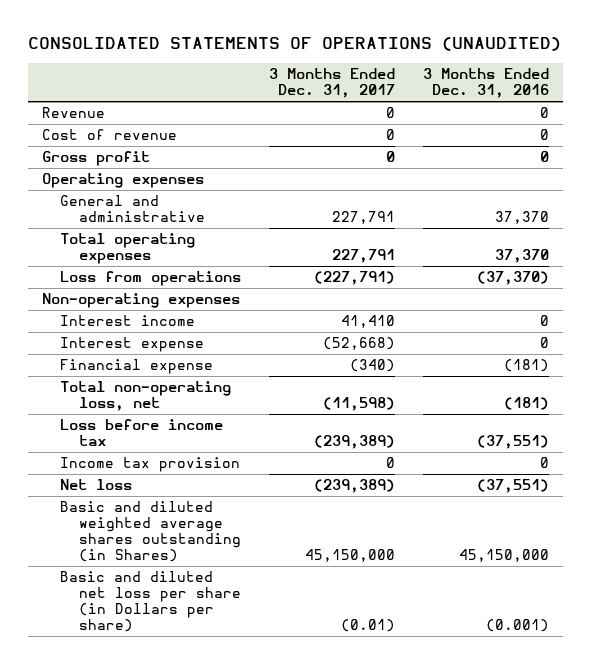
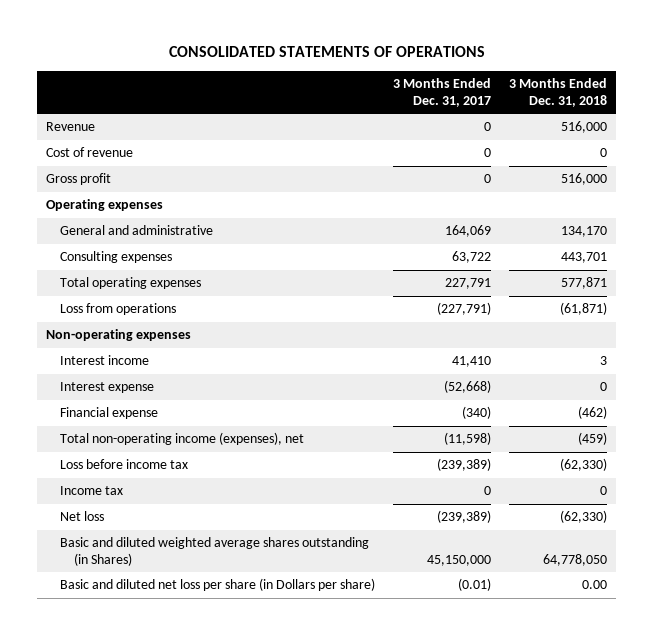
- CONSOLIDATED STATEMENTS OF OPERATIONS (UNAUDITED)
+ CONSOLIDATED STATEMENTS OF OPERATIONS
- | 3 Months Ended Dec. 31, 2017 | 3 Months Ended Dec. 31, 2016
+ | 3 Months Ended Dec. 31, 2017 | 3 Months Ended Dec. 31, 2018
- General and administrative | 227,791 | 37,370
+ General and administrative | 164,069 | 134,170
+ Consulting expenses | 63,722 | 443,701
- Total non-operating loss, net | (11,598) | (181)
+ Total non-operating income (expenses), net | (11,598) | (459)
- Income tax provision | 0 | 0
+ Income tax | 0 | 0

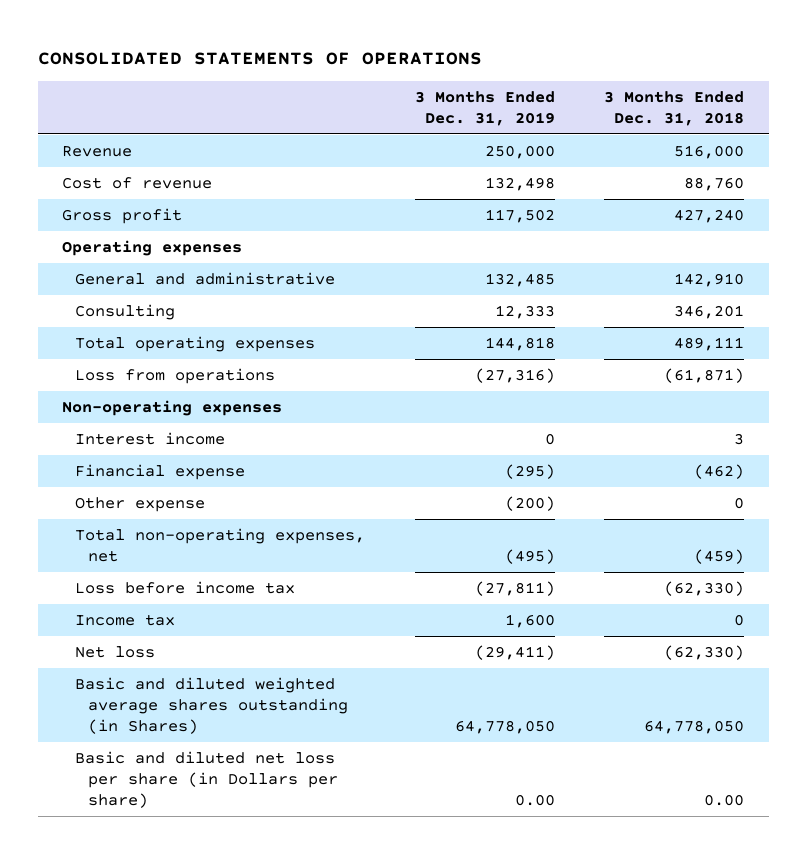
- | 3 Months Ended Dec. 31, 2017 | 3 Months Ended Dec. 31, 2018
+ | 3 Months Ended Dec. 31, 2019 | 3 Months Ended Dec. 31, 2018
- Cost of revenue | 0 | 0
- Gross profit | 0 | 516,000
+ Cost of revenue | 132,498 | 88,760
+ Gross profit | 117,502 | 427,240
- General and administrative | 164,069 | 134,170
- Consulting expenses | 63,722 | 443,701
- Total operating expenses | 227,791 | 577,871
+ General and administrative | 132,485 | 142,910
+ Consulting | 12,333 | 346,201
+ Total operating expenses | 144,818 | 489,111
- Interest expense | (52,668) | 0
- Total non-operating income (expenses), net | (11,598) | (459)
+ Other expense | (200) | 0
+ Total non-operating expenses, net | (495) | (459)

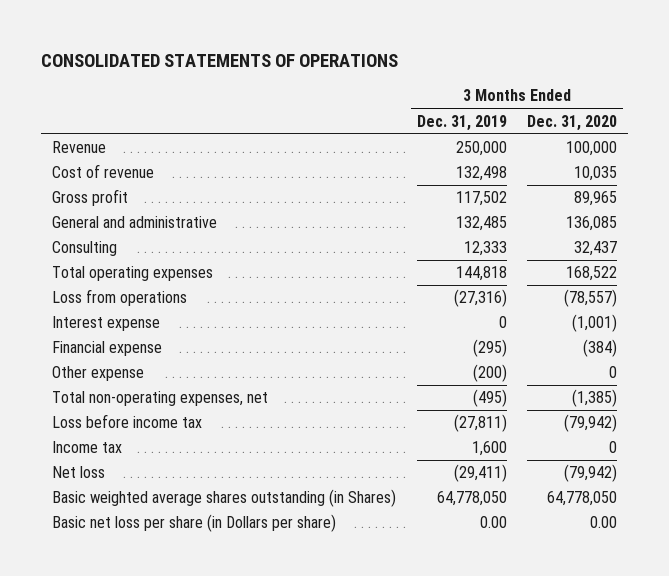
- | 3 Months Ended Dec. 31, 2019 | 3 Months Ended Dec. 31, 2018
+ | 3 Months Ended Dec. 31, 2019 | 3 Months Ended Dec. 31, 2020
- Operating expenses
- Non-operating expenses
- Interest income | 0 | 3
+ Interest expense | 0 | (1,001)
- Basic and diluted weighted average shares outstanding (in Shares) | 64,778,050 | 64,778,050
- Basic and diluted net loss per share (in Dollars per share) | 0.00 | 0.00
+ Basic weighted average shares outstanding (in Shares) | 64,778,050 | 64,778,050
+ Basic net loss per share (in Dollars per share) | 0.00 | 0.00

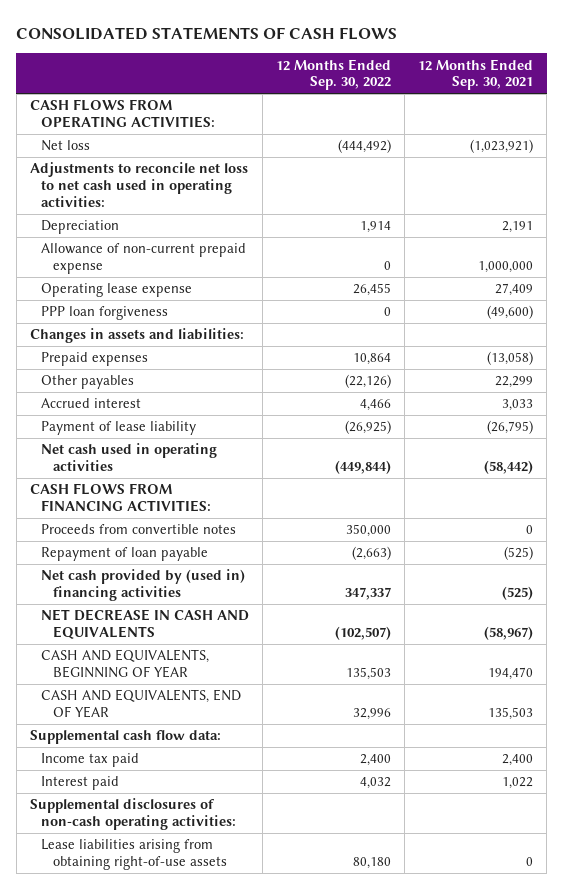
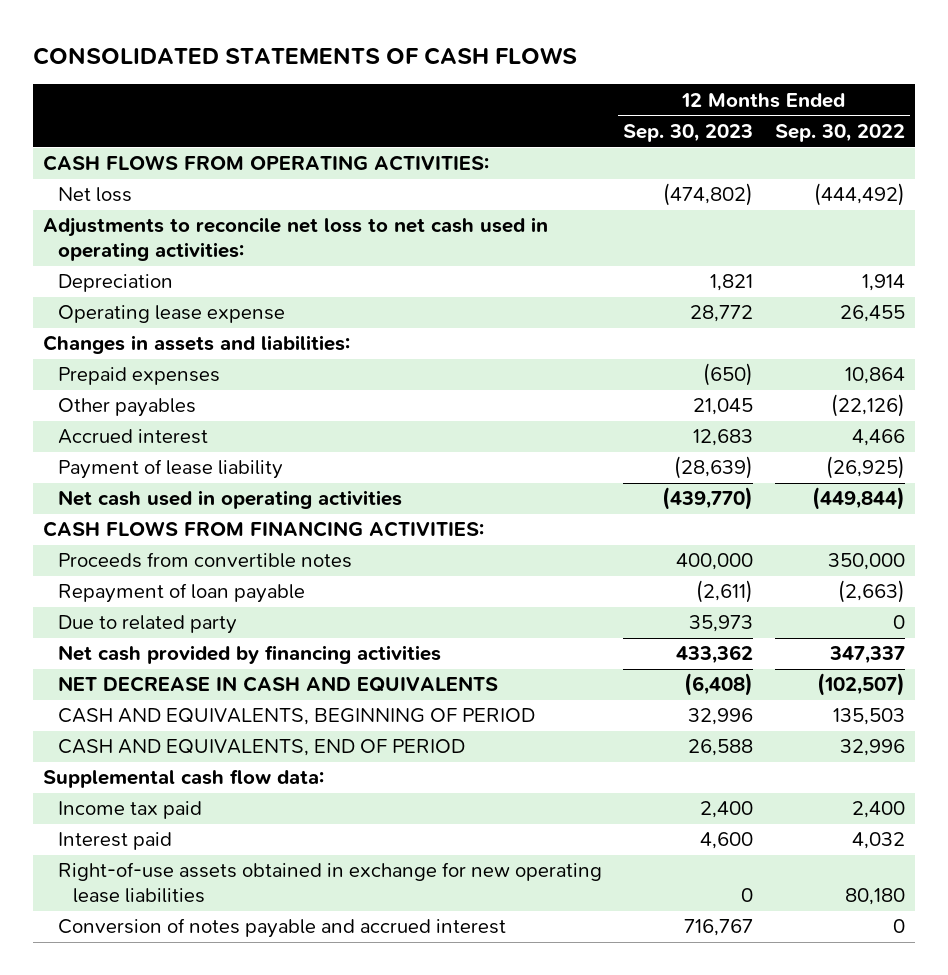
- | 12 Months Ended Sep. 30, 2022 | 12 Months Ended Sep. 30, 2021
+ | 12 Months Ended Sep. 30, 2023 | 12 Months Ended Sep. 30, 2022
- Allowance of non-current prepaid expense | 0 | 1,000,000
- PPP loan forgiveness | 0 | (49,600)
- Net cash provided by (used in) financing activities | 347,337 | (525)
+ Due to related party | 35,973 | 0
+ Net cash provided by financing activities | 433,362 | 347,337
- CASH AND EQUIVALENTS, BEGINNING OF YEAR | 135,503 | 194,470
- CASH AND EQUIVALENTS, END OF YEAR | 32,996 | 135,503
+ CASH AND EQUIVALENTS, BEGINNING OF PERIOD | 32,996 | 135,503
+ CASH AND EQUIVALENTS, END OF PERIOD | 26,588 | 32,996
- Supplemental disclosures of non-cash operating activities:
- Lease liabilities arising from obtaining right-of-use assets | 80,180 | 0
+ Right-of-use assets obtained in exchange for new operating lease liabilities | 0 | 80,180
+ Conversion of notes payable and accrued interest | 716,767 | 0

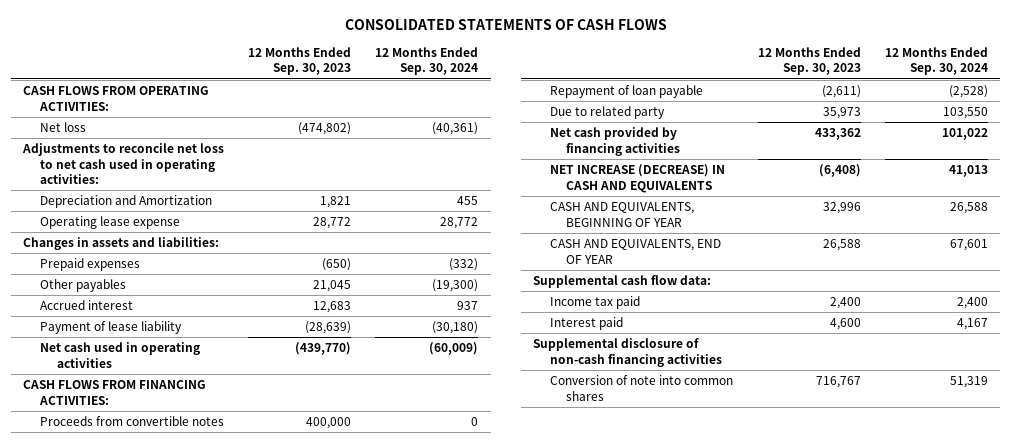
- | 12 Months Ended Sep. 30, 2023 | 12 Months Ended Sep. 30, 2022
+ | 12 Months Ended Sep. 30, 2023 | 12 Months Ended Sep. 30, 2024
- Depreciation | 1,821 | 1,914
+ Depreciation and Amortization | 1,821 | 455
- NET DECREASE IN CASH AND EQUIVALENTS | (6,408) | (102,507)
- CASH AND EQUIVALENTS, BEGINNING OF PERIOD | 32,996 | 135,503
- CASH AND EQUIVALENTS, END OF PERIOD | 26,588 | 32,996
+ NET INCREASE (DECREASE) IN CASH AND EQUIVALENTS | (6,408) | 41,013
+ CASH AND EQUIVALENTS, BEGINNING OF YEAR | 32,996 | 26,588
+ CASH AND EQUIVALENTS, END OF YEAR | 26,588 | 67,601
- Right-of-use assets obtained in exchange for new operating lease liabilities | 0 | 80,180
- Conversion of notes payable and accrued interest | 716,767 | 0
+ Supplemental disclosure of non-cash financing activities
+ Conversion of note into common shares | 716,767 | 51,319

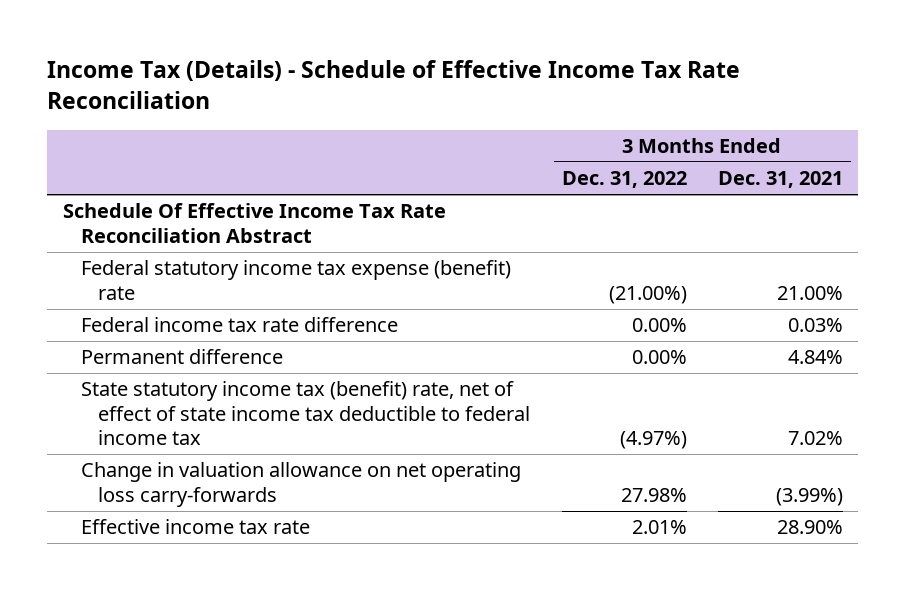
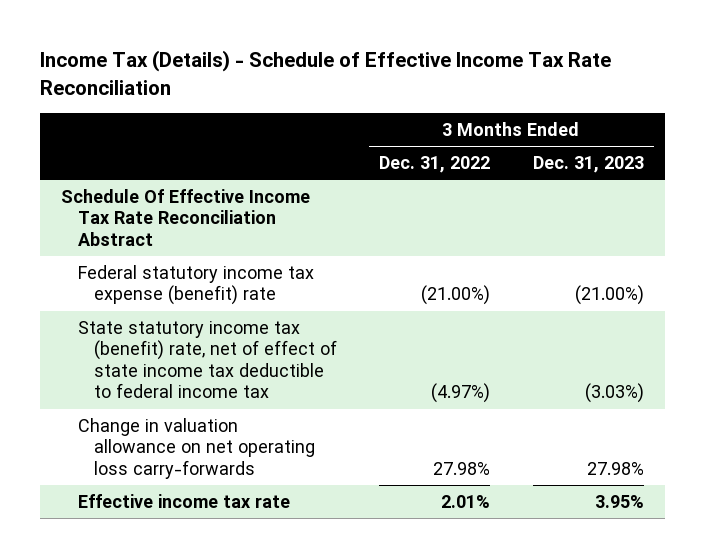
- | 3 Months Ended Dec. 31, 2022 | 3 Months Ended Dec. 31, 2021
+ | 3 Months Ended Dec. 31, 2022 | 3 Months Ended Dec. 31, 2023
- Federal income tax rate difference | 0.00% | 0.03%
- Permanent difference | 0.00% | 4.84%

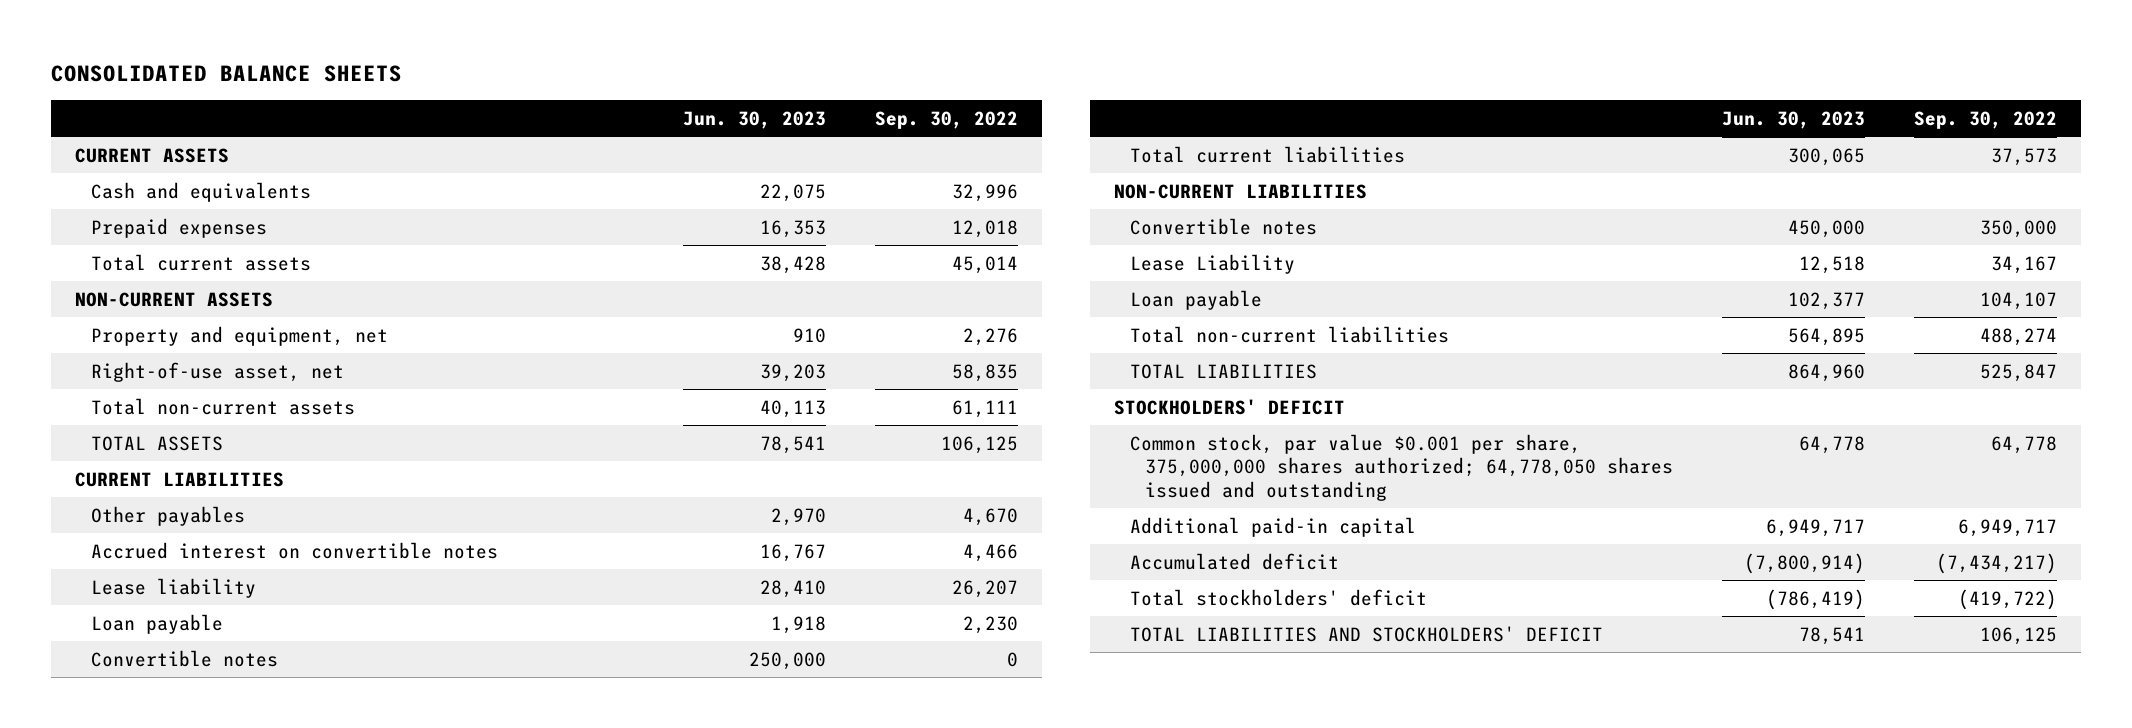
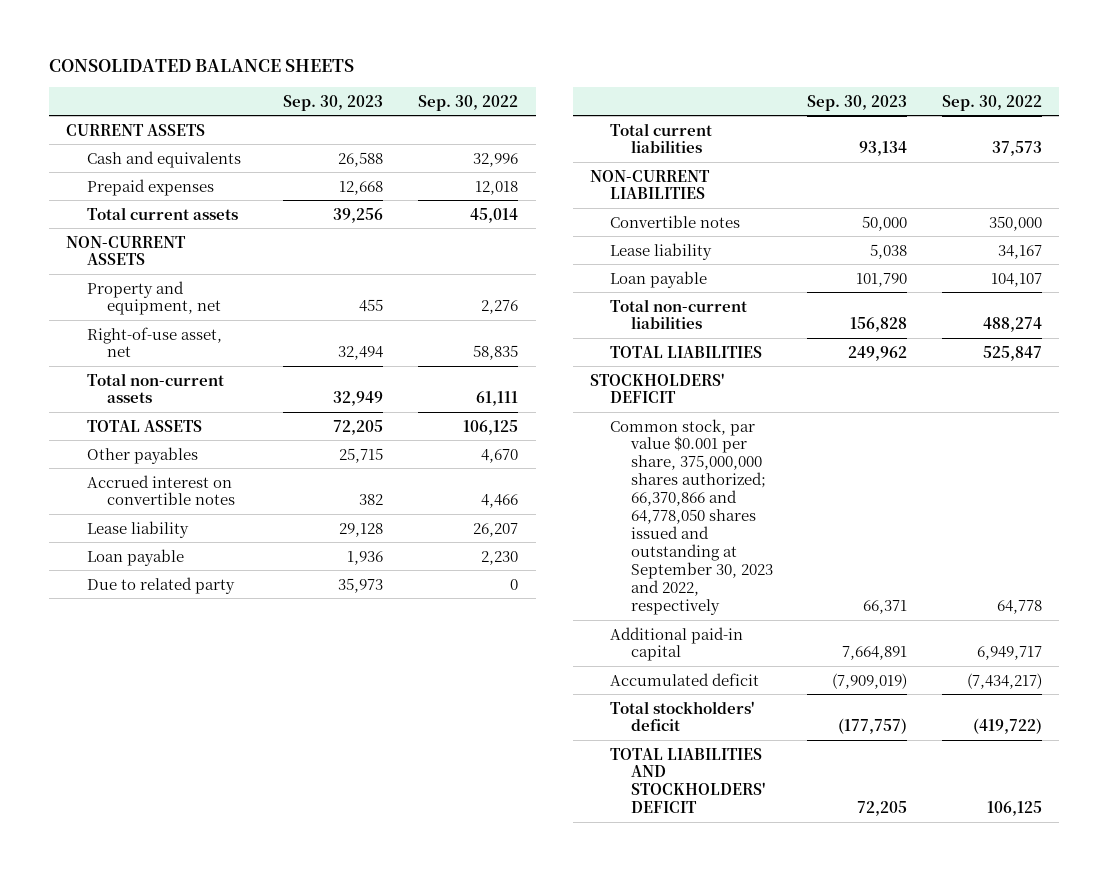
- | Jun. 30, 2023 | Sep. 30, 2022
+ | Sep. 30, 2023 | Sep. 30, 2022
- CURRENT LIABILITIES
- Convertible notes | 250,000 | 0
+ Due to related party | 35,973 | 0
- Lease Liability | 12,518 | 34,167
+ Lease liability | 5,038 | 34,167
- Common stock, par value $0.001 per share, 375,000,000 shares authorized; 64,778,050 shares issued and outstanding | 64,778 | 64,778
+ Common stock, par value $0.001 per share, 375,000,000 shares authorized; 66,370,866 and 64,778,050 shares issued and outstanding at September 30, 2023 and 2022, respectively | 66,371 | 64,778

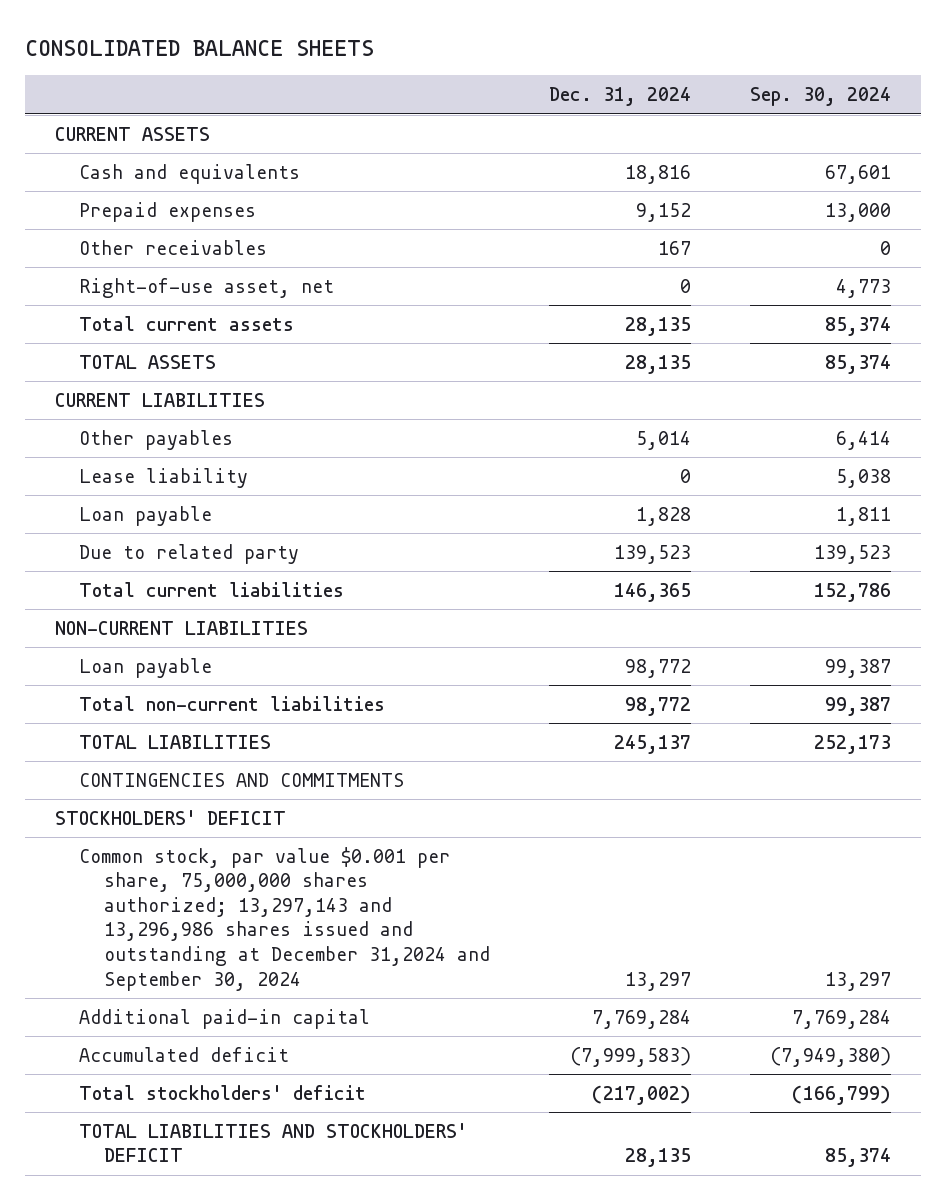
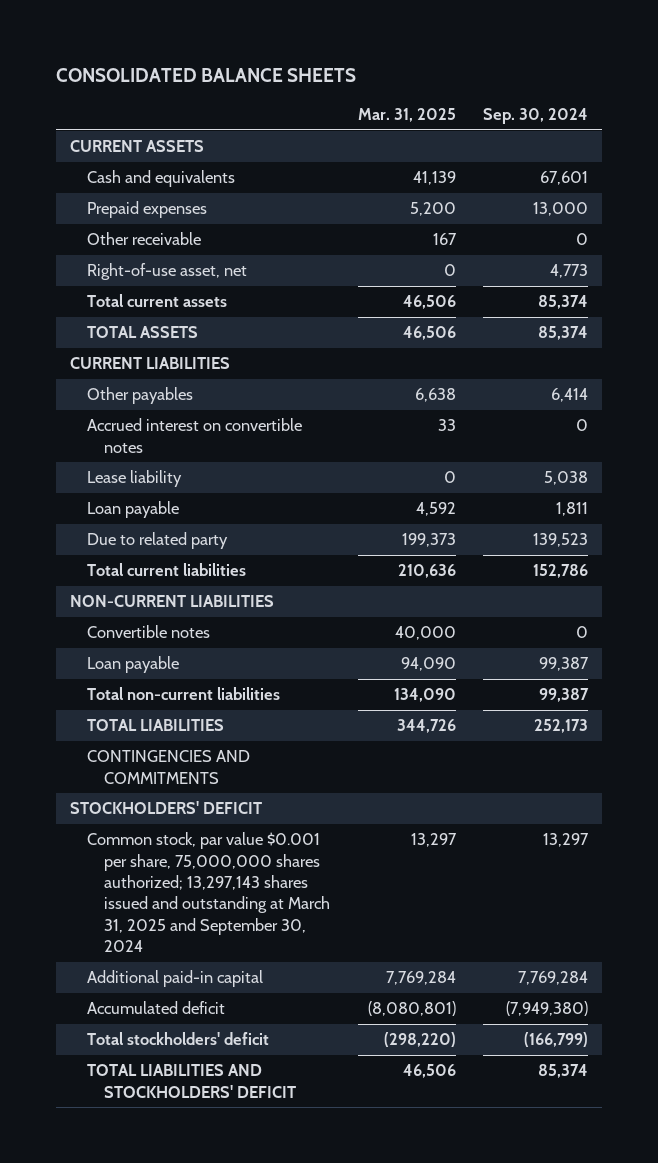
- | Dec. 31, 2024 | Sep. 30, 2024
+ | Mar. 31, 2025 | Sep. 30, 2024
- Other receivables | 167 | 0
+ Other receivable | 167 | 0
+ Accrued interest on convertible notes | 33 | 0
+ Convertible notes | 40,000 | 0
- Common stock, par value $0.001 per share, 75,000,000 shares authorized; 13,297,143 and 13,296,986 shares issued and outstanding at December 31,2024 and September 30, 2024 | 13,297 | 13,297
+ Common stock, par value $0.001 per share, 75,000,000 shares authorized; 13,297,143 shares issued and outstanding at March 31, 2025 and September 30, 2024 | 13,297 | 13,297

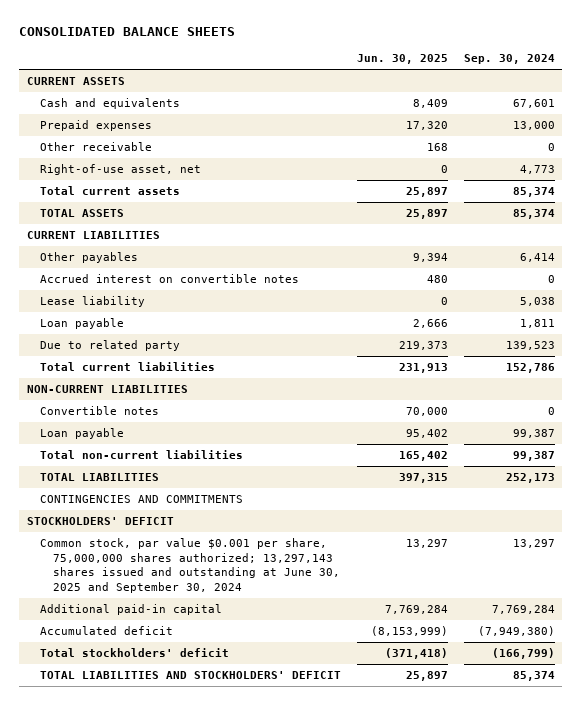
- | Mar. 31, 2025 | Sep. 30, 2024
+ | Jun. 30, 2025 | Sep. 30, 2024
- Common stock, par value $0.001 per share, 75,000,000 shares authorized; 13,297,143 shares issued and outstanding at March 31, 2025 and September 30, 2024 | 13,297 | 13,297
+ Common stock, par value $0.001 per share, 75,000,000 shares authorized; 13,297,143 shares issued and outstanding at June 30, 2025 and September 30, 2024 | 13,297 | 13,297

